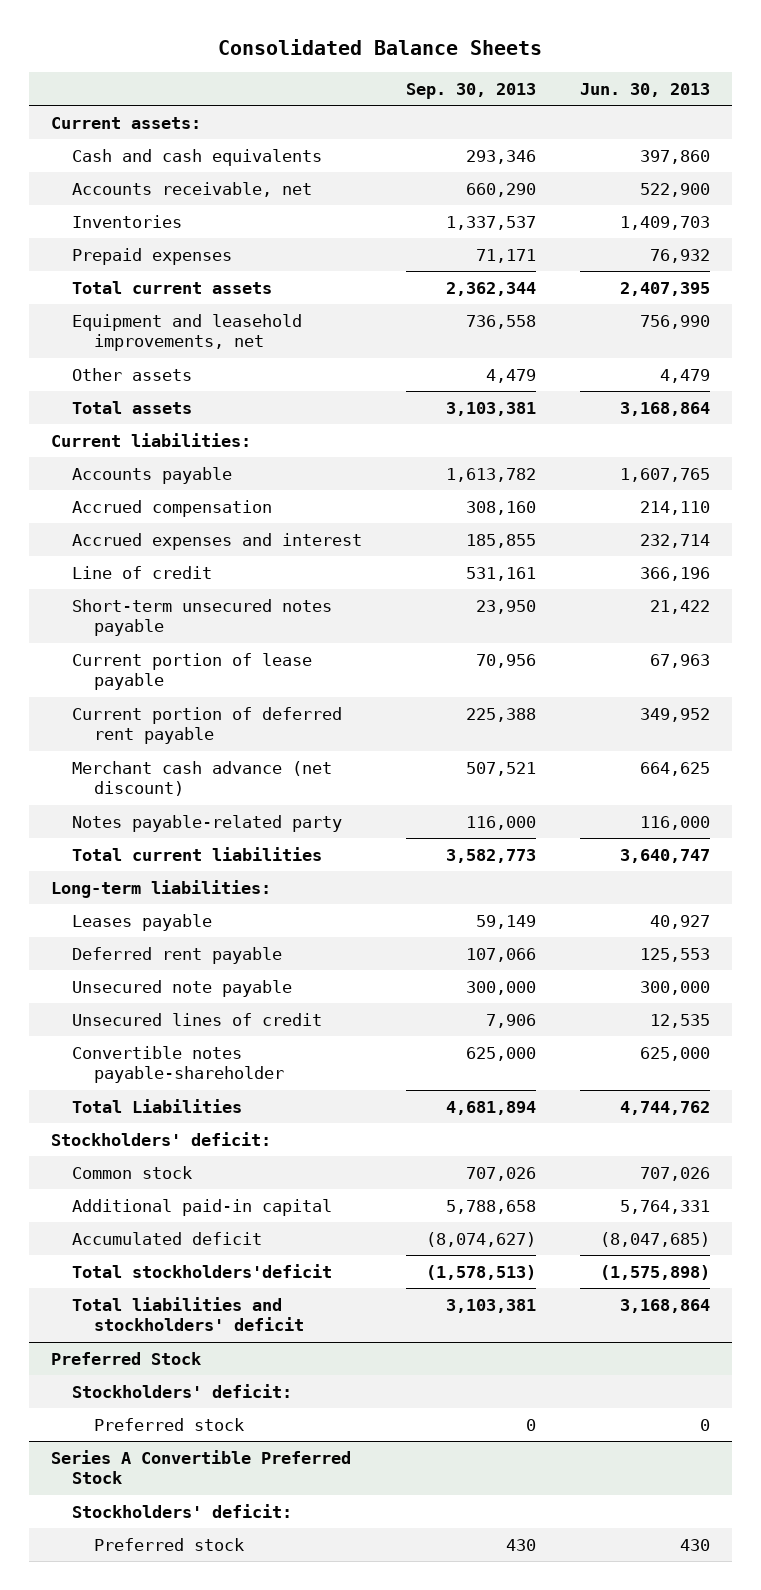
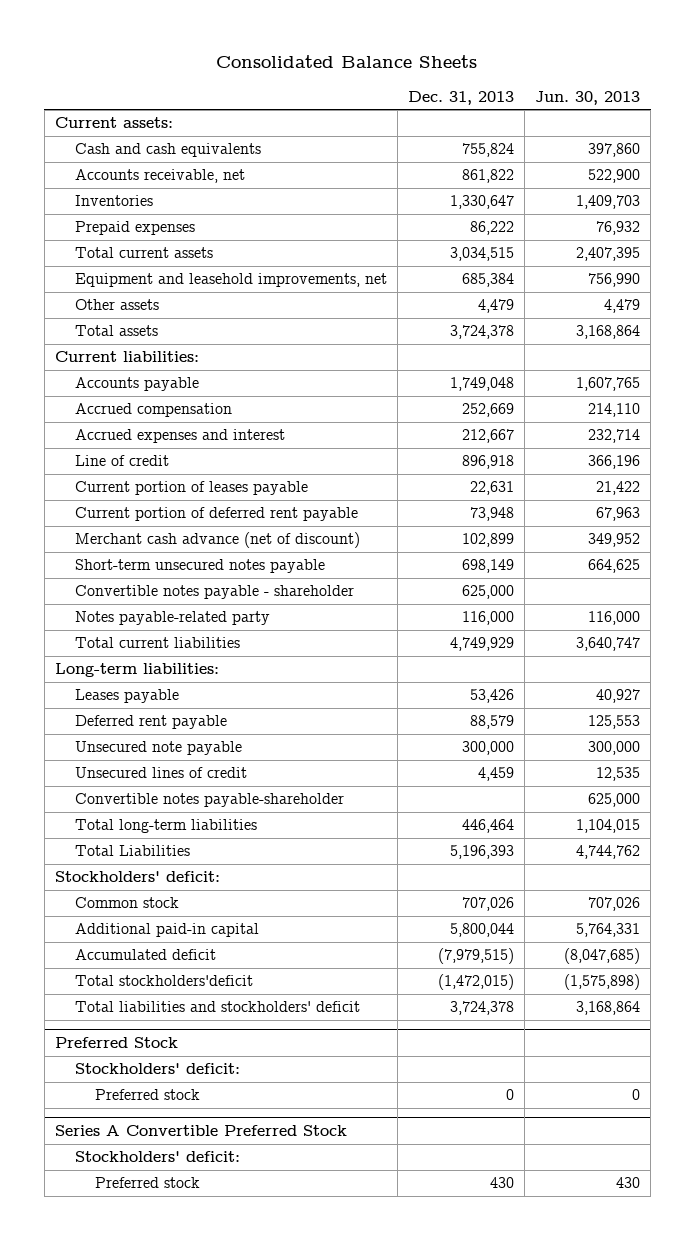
- | Sep. 30, 2013 | Jun. 30, 2013
+ | Dec. 31, 2013 | Jun. 30, 2013
- Short-term unsecured notes payable | 23,950 | 21,422
- Current portion of lease payable | 70,956 | 67,963
- Current portion of deferred rent payable | 225,388 | 349,952
- Merchant cash advance (net discount) | 507,521 | 664,625
+ Current portion of leases payable | 22,631 | 21,422
+ Current portion of deferred rent payable | 73,948 | 67,963
+ Merchant cash advance (net of discount) | 102,899 | 349,952
+ Short-term unsecured notes payable | 698,149 | 664,625
+ Convertible notes payable - shareholder | 625,000 |
+ Total long-term liabilities | 446,464 | 1,104,015

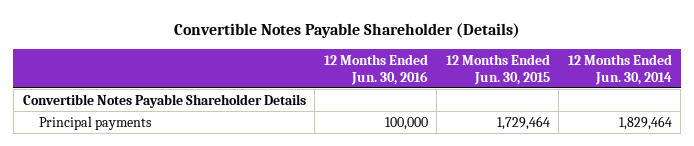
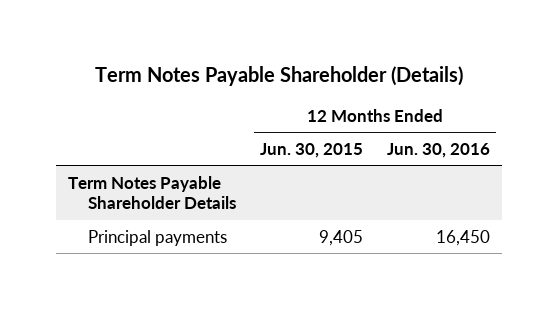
- Convertible Notes Payable Shareholder (Details)
+ Term Notes Payable Shareholder (Details)
- | 12 Months Ended Jun. 30, 2016 | 12 Months Ended Jun. 30, 2015 | 12 Months Ended Jun. 30, 2014
+ | 12 Months Ended Jun. 30, 2015 | 12 Months Ended Jun. 30, 2016
- Convertible Notes Payable Shareholder Details
- Principal payments | 100,000 | 1,729,464 | 1,829,464
+ Term Notes Payable Shareholder Details
+ Principal payments | 9,405 | 16,450

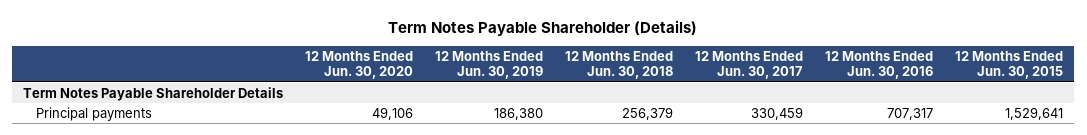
- | 12 Months Ended Jun. 30, 2015 | 12 Months Ended Jun. 30, 2016
+ | 12 Months Ended Jun. 30, 2020 | 12 Months Ended Jun. 30, 2019 | 12 Months Ended Jun. 30, 2018 | 12 Months Ended Jun. 30, 2017 | 12 Months Ended Jun. 30, 2016 | 12 Months Ended Jun. 30, 2015
- Principal payments | 9,405 | 16,450
+ Principal payments | 49,106 | 186,380 | 256,379 | 330,459 | 707,317 | 1,529,641

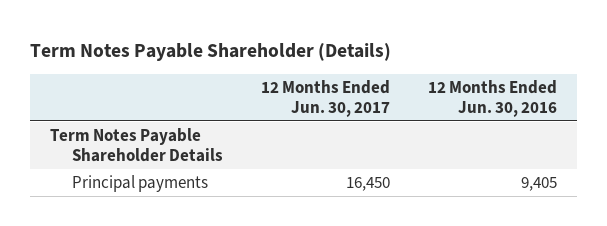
- | 12 Months Ended Jun. 30, 2020 | 12 Months Ended Jun. 30, 2019 | 12 Months Ended Jun. 30, 2018 | 12 Months Ended Jun. 30, 2017 | 12 Months Ended Jun. 30, 2016 | 12 Months Ended Jun. 30, 2015
+ | 12 Months Ended Jun. 30, 2017 | 12 Months Ended Jun. 30, 2016
- Principal payments | 49,106 | 186,380 | 256,379 | 330,459 | 707,317 | 1,529,641
+ Principal payments | 16,450 | 9,405

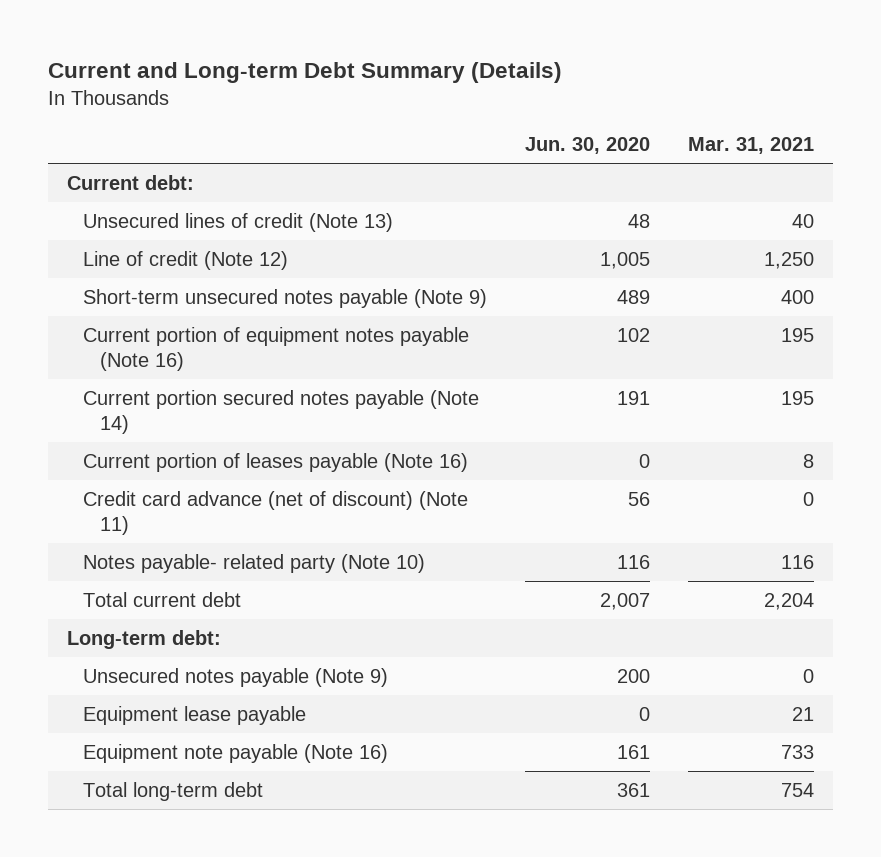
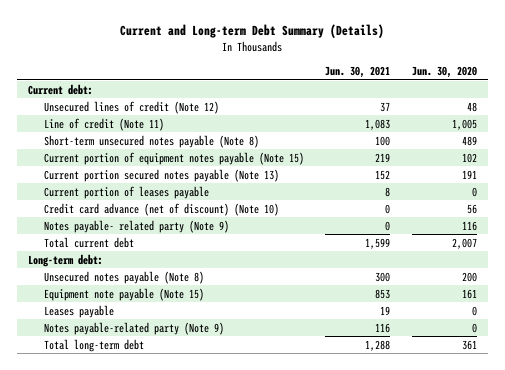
- | Jun. 30, 2020 | Mar. 31, 2021
+ | Jun. 30, 2021 | Jun. 30, 2020
- Unsecured lines of credit (Note 13) | 48 | 40
- Line of credit (Note 12) | 1,005 | 1,250
- Short-term unsecured notes payable (Note 9) | 489 | 400
- Current portion of equipment notes payable (Note 16) | 102 | 195
- Current portion secured notes payable (Note 14) | 191 | 195
- Current portion of leases payable (Note 16) | 0 | 8
- Credit card advance (net of discount) (Note 11) | 56 | 0
- Notes payable- related party (Note 10) | 116 | 116
+ Unsecured lines of credit (Note 12) | 37 | 48
+ Line of credit (Note 11) | 1,083 | 1,005
+ Short-term unsecured notes payable (Note 8) | 100 | 489
+ Current portion of equipment notes payable (Note 15) | 219 | 102
+ Current portion secured notes payable (Note 13) | 152 | 191
+ Current portion of leases payable | 8 | 0
+ Credit card advance (net of discount) (Note 10) | 0 | 56
+ Notes payable- related party (Note 9) | 0 | 116
- Unsecured notes payable (Note 9) | 200 | 0
- Equipment lease payable | 0 | 21
- Equipment note payable (Note 16) | 161 | 733
+ Unsecured notes payable (Note 8) | 300 | 200
+ Equipment note payable (Note 15) | 853 | 161
+ Leases payable | 19 | 0
+ Notes payable-related party (Note 9) | 116 | 0

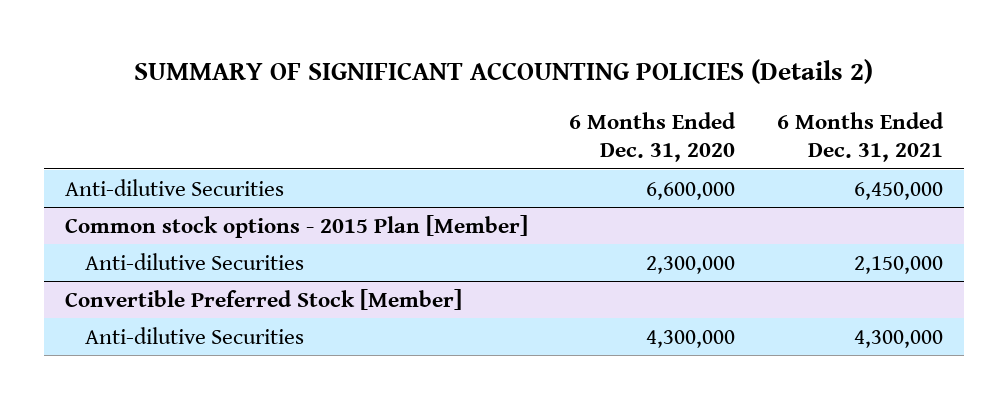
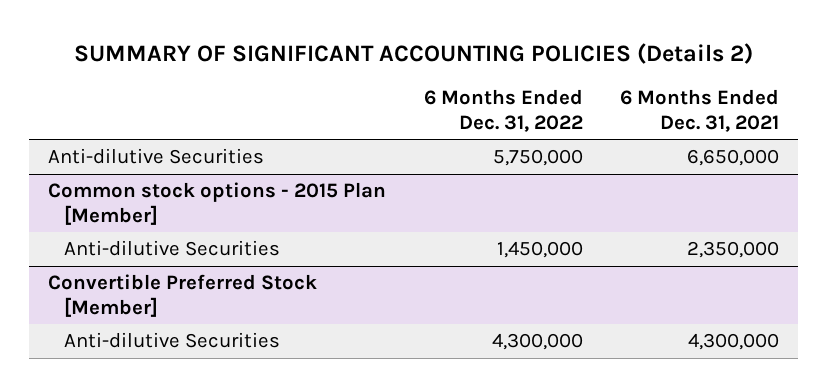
- | 6 Months Ended Dec. 31, 2020 | 6 Months Ended Dec. 31, 2021
+ | 6 Months Ended Dec. 31, 2022 | 6 Months Ended Dec. 31, 2021
- Anti-dilutive Securities | 6,600,000 | 6,450,000
+ Anti-dilutive Securities | 5,750,000 | 6,650,000
@ Common stock options - 2015 Plan [Member]
- Anti-dilutive Securities | 2,300,000 | 2,150,000
+ Anti-dilutive Securities | 1,450,000 | 2,350,000

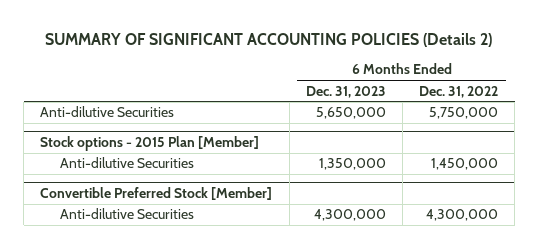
- | 6 Months Ended Dec. 31, 2022 | 6 Months Ended Dec. 31, 2021
+ | 6 Months Ended Dec. 31, 2023 | 6 Months Ended Dec. 31, 2022
- Common stock options - 2015 Plan [Member]
+ Stock options - 2015 Plan [Member]

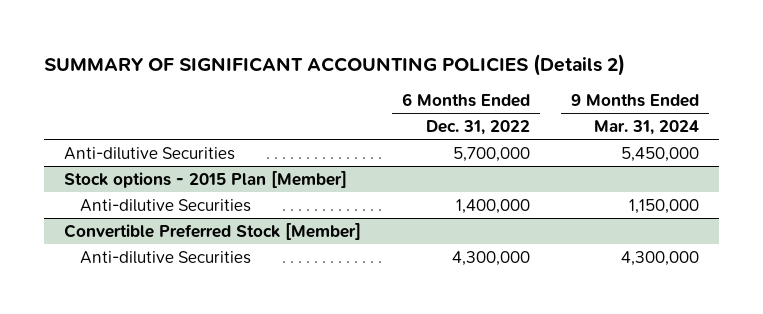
- | 6 Months Ended Dec. 31, 2023 | 6 Months Ended Dec. 31, 2022
+ | 6 Months Ended Dec. 31, 2022 | 9 Months Ended Mar. 31, 2024
- Anti-dilutive Securities | 5,650,000 | 5,750,000
+ Anti-dilutive Securities | 5,700,000 | 5,450,000
@ Stock options - 2015 Plan [Member]
- Anti-dilutive Securities | 1,350,000 | 1,450,000
+ Anti-dilutive Securities | 1,400,000 | 1,150,000

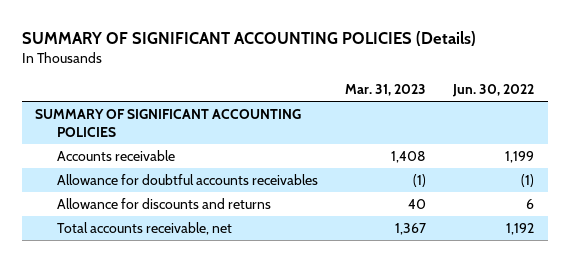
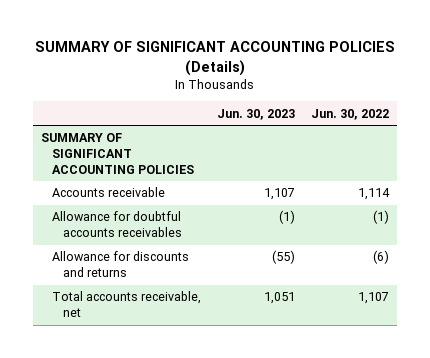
- | Mar. 31, 2023 | Jun. 30, 2022
+ | Jun. 30, 2023 | Jun. 30, 2022
- Accounts receivable | 1,408 | 1,199
+ Accounts receivable | 1,107 | 1,114
- Allowance for discounts and returns | 40 | 6
- Total accounts receivable, net | 1,367 | 1,192
+ Allowance for discounts and returns | (55) | (6)
+ Total accounts receivable, net | 1,051 | 1,107

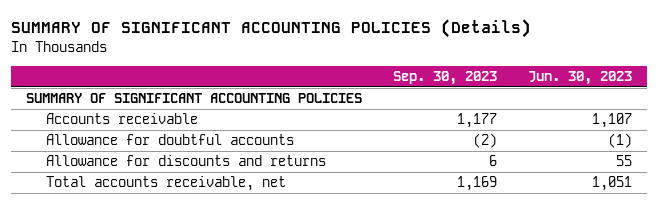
- | Jun. 30, 2023 | Jun. 30, 2022
+ | Sep. 30, 2023 | Jun. 30, 2023
- Allowance for doubtful accounts receivables | (1) | (1)
- Allowance for discounts and returns | (55) | (6)
+ Allowance for doubtful accounts | (2) | (1)
+ Allowance for discounts and returns | 6 | 55

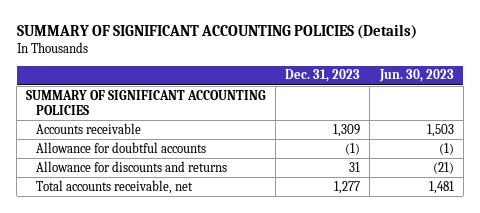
- | Sep. 30, 2023 | Jun. 30, 2023
+ | Dec. 31, 2023 | Jun. 30, 2023
- Accounts receivable | 1,177 | 1,107
+ Accounts receivable | 1,309 | 1,503
- Allowance for discounts and returns | 6 | 55
- Total accounts receivable, net | 1,169 | 1,051
+ Allowance for discounts and returns | 31 | (21)
+ Total accounts receivable, net | 1,277 | 1,481

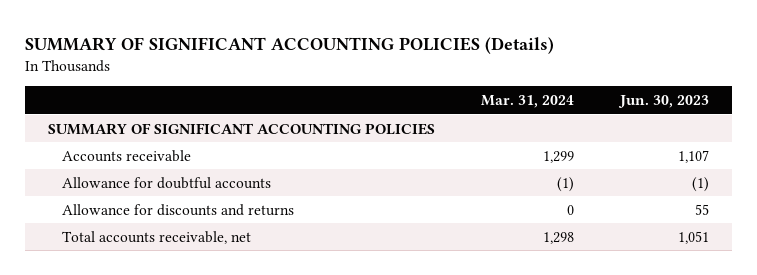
- | Dec. 31, 2023 | Jun. 30, 2023
+ | Mar. 31, 2024 | Jun. 30, 2023
- Accounts receivable | 1,309 | 1,503
+ Accounts receivable | 1,299 | 1,107
- Allowance for discounts and returns | 31 | (21)
- Total accounts receivable, net | 1,277 | 1,481
+ Allowance for discounts and returns | 0 | 55
+ Total accounts receivable, net | 1,298 | 1,051

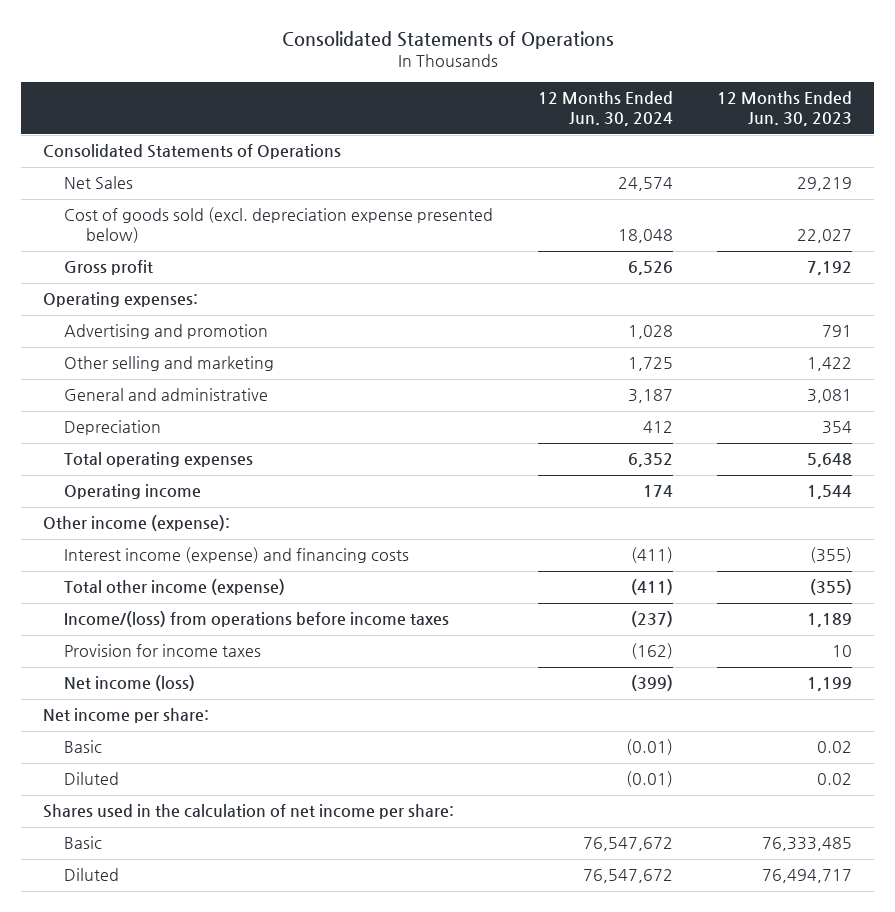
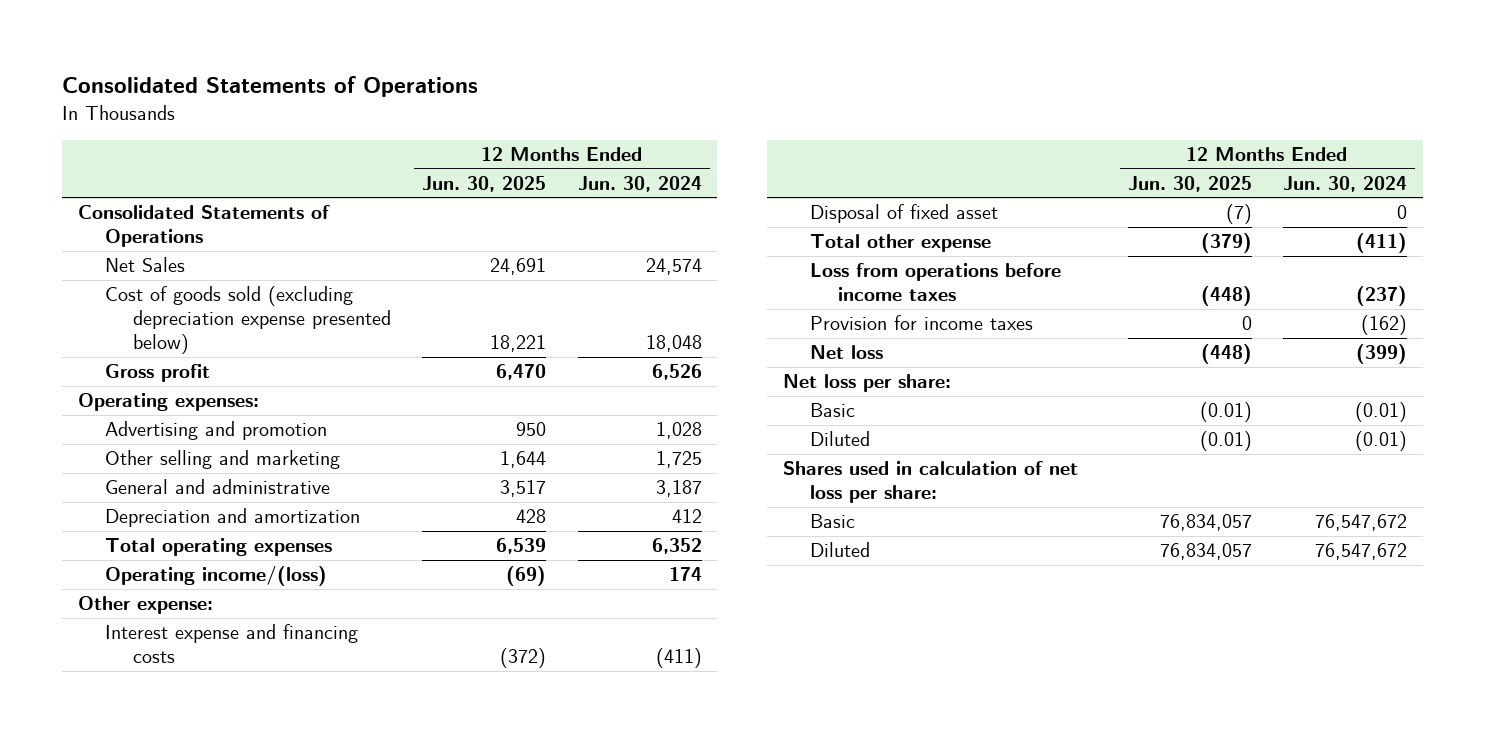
- | 12 Months Ended Jun. 30, 2024 | 12 Months Ended Jun. 30, 2023
+ | 12 Months Ended Jun. 30, 2025 | 12 Months Ended Jun. 30, 2024
- Cost of goods sold (excl. depreciation expense presented below) | 18,048 | 22,027
+ Cost of goods sold (excluding depreciation expense presented below) | 18,221 | 18,048
- Depreciation | 412 | 354
+ Depreciation and amortization | 428 | 412
- Operating income | 174 | 1,544
- Other income (expense):
- Interest income (expense) and financing costs | (411) | (355)
- Total other income (expense) | (411) | (355)
- Income/(loss) from operations before income taxes | (237) | 1,189
+ Operating income/(loss) | (69) | 174
+ Other expense:
+ Interest expense and financing costs | (372) | (411)
+ Disposal of fixed asset | (7) | 0
+ Total other expense | (379) | (411)
+ Loss from operations before income taxes | (448) | (237)
- Net income (loss) | (399) | 1,199
- Net income per share:
+ Net loss | (448) | (399)
+ Net loss per share:
- Shares used in the calculation of net income per share:
+ Shares used in calculation of net loss per share:

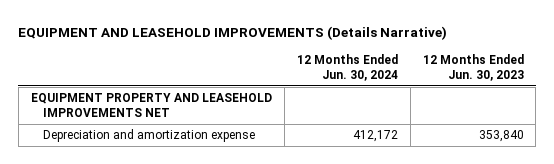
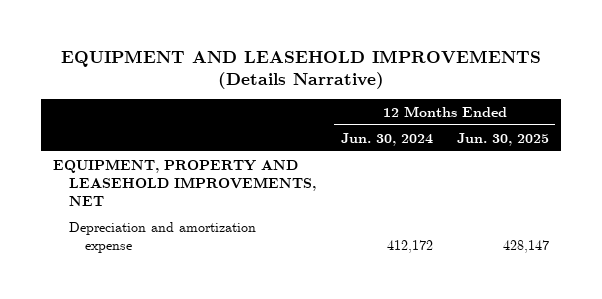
- | 12 Months Ended Jun. 30, 2024 | 12 Months Ended Jun. 30, 2023
+ | 12 Months Ended Jun. 30, 2024 | 12 Months Ended Jun. 30, 2025
- EQUIPMENT PROPERTY AND LEASEHOLD IMPROVEMENTS NET
+ EQUIPMENT, PROPERTY AND LEASEHOLD IMPROVEMENTS, NET

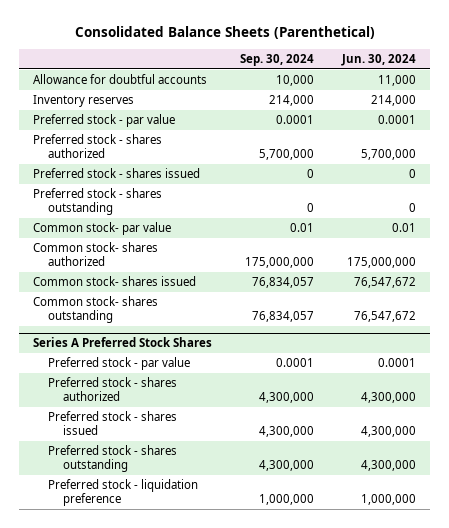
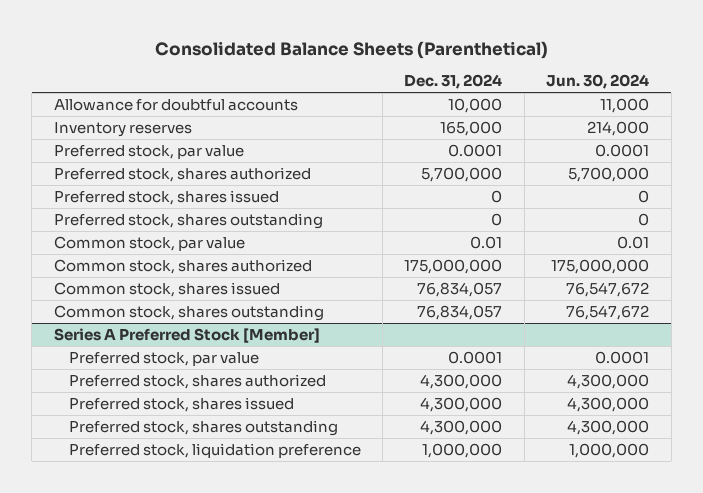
- | Sep. 30, 2024 | Jun. 30, 2024
+ | Dec. 31, 2024 | Jun. 30, 2024
- Preferred stock - par value | 0.0001 | 0.0001
- Preferred stock - shares authorized | 5,700,000 | 5,700,000
- Preferred stock - shares issued | 0 | 0
- Preferred stock - shares outstanding | 0 | 0
- Common stock- par value | 0.01 | 0.01
- Common stock- shares authorized | 175,000,000 | 175,000,000
- Common stock- shares issued | 76,834,057 | 76,547,672
- Common stock- shares outstanding | 76,834,057 | 76,547,672
- Series A Preferred Stock Shares
- Preferred stock - par value | 0.0001 | 0.0001
- Preferred stock - shares authorized | 4,300,000 | 4,300,000
- Preferred stock - shares issued | 4,300,000 | 4,300,000
- Preferred stock - shares outstanding | 4,300,000 | 4,300,000
- Preferred stock - liquidation preference | 1,000,000 | 1,000,000
+ Preferred stock, par value | 0.0001 | 0.0001
+ Preferred stock, shares authorized | 5,700,000 | 5,700,000
+ Preferred stock, shares issued | 0 | 0
+ Preferred stock, shares outstanding | 0 | 0
+ Common stock, par value | 0.01 | 0.01
+ Common stock, shares authorized | 175,000,000 | 175,000,000
+ Common stock, shares issued | 76,834,057 | 76,547,672
+ Common stock, shares outstanding | 76,834,057 | 76,547,672
+ Series A Preferred Stock [Member]
+ Preferred stock, par value | 0.0001 | 0.0001
+ Preferred stock, shares authorized | 4,300,000 | 4,300,000
+ Preferred stock, shares issued | 4,300,000 | 4,300,000
+ Preferred stock, shares outstanding | 4,300,000 | 4,300,000
+ Preferred stock, liquidation preference | 1,000,000 | 1,000,000

